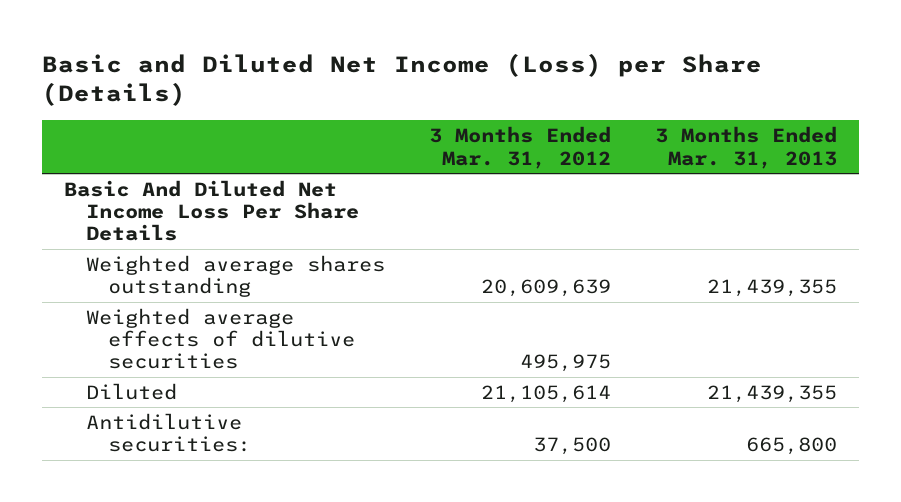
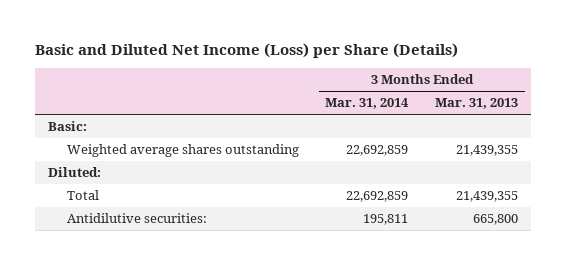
- | 3 Months Ended Mar. 31, 2012 | 3 Months Ended Mar. 31, 2013
+ | 3 Months Ended Mar. 31, 2014 | 3 Months Ended Mar. 31, 2013
- Basic And Diluted Net Income Loss Per Share Details
+ Basic:
- Weighted average effects of dilutive securities | 495,975 |
- Diluted | 21,105,614 | 21,439,355
+ Diluted:
+ Total | 22,692,859 | 21,439,355

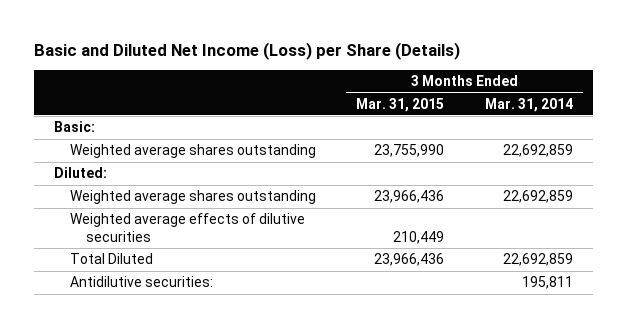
- | 3 Months Ended Mar. 31, 2014 | 3 Months Ended Mar. 31, 2013
+ | 3 Months Ended Mar. 31, 2015 | 3 Months Ended Mar. 31, 2014
- Total | 22,692,859 | 21,439,355
+ Weighted average shares outstanding | 23,966,436 | 22,692,859
+ Weighted average effects of dilutive securities | 210,449 |
+ Total Diluted | 23,966,436 | 22,692,859

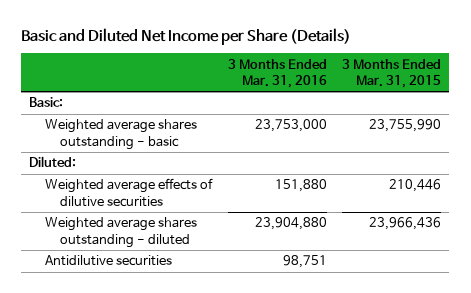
- Basic and Diluted Net Income (Loss) per Share (Details)
+ Basic and Diluted Net Income per Share (Details)
- | 3 Months Ended Mar. 31, 2015 | 3 Months Ended Mar. 31, 2014
+ | 3 Months Ended Mar. 31, 2016 | 3 Months Ended Mar. 31, 2015
- Weighted average shares outstanding | 23,755,990 | 22,692,859
+ Weighted average shares outstanding - basic | 23,753,000 | 23,755,990
- Weighted average shares outstanding | 23,966,436 | 22,692,859
- Weighted average effects of dilutive securities | 210,449 |
- Total Diluted | 23,966,436 | 22,692,859
- Antidilutive securities: | | 195,811
+ Weighted average effects of dilutive securities | 151,880 | 210,446
+ Weighted average shares outstanding - diluted | 23,904,880 | 23,966,436
+ Antidilutive securities | 98,751 |

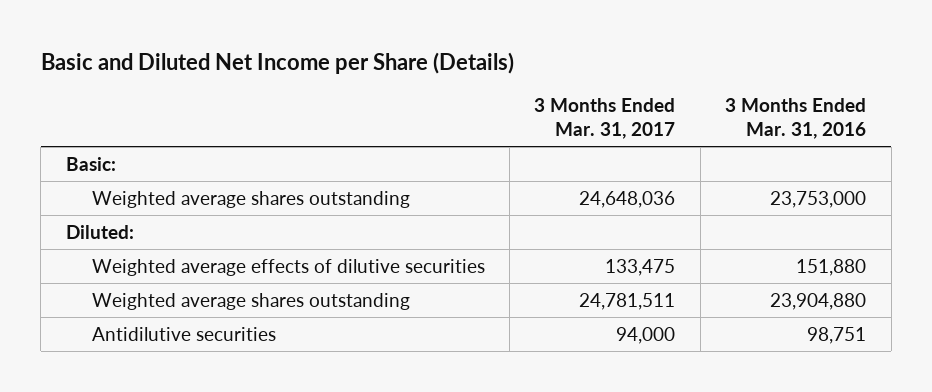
- | 3 Months Ended Mar. 31, 2016 | 3 Months Ended Mar. 31, 2015
+ | 3 Months Ended Mar. 31, 2017 | 3 Months Ended Mar. 31, 2016
- Weighted average shares outstanding - basic | 23,753,000 | 23,755,990
+ Weighted average shares outstanding | 24,648,036 | 23,753,000
- Weighted average shares outstanding - diluted | 23,904,880 | 23,966,436
+ Weighted average shares outstanding | 24,781,511 | 23,904,880

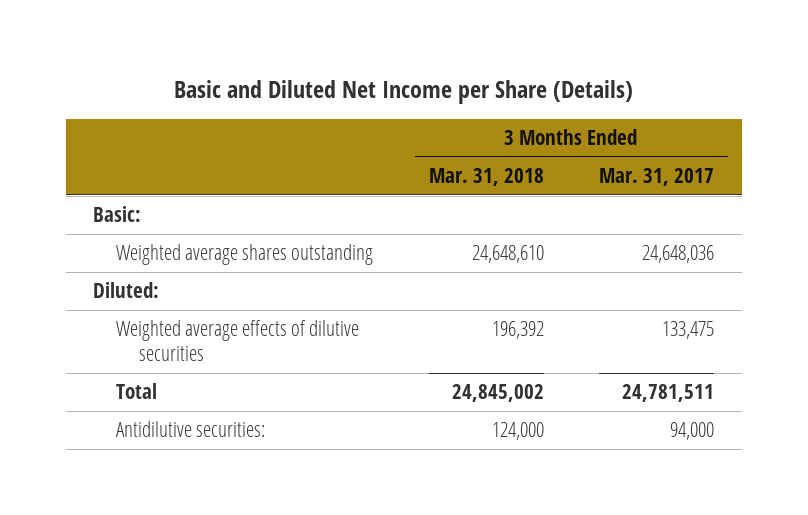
- | 3 Months Ended Mar. 31, 2017 | 3 Months Ended Mar. 31, 2016
+ | 3 Months Ended Mar. 31, 2018 | 3 Months Ended Mar. 31, 2017
- Weighted average shares outstanding | 24,781,511 | 23,904,880
- Antidilutive securities | 94,000 | 98,751
+ Total | 24,845,002 | 24,781,511
+ Antidilutive securities: | 124,000 | 94,000

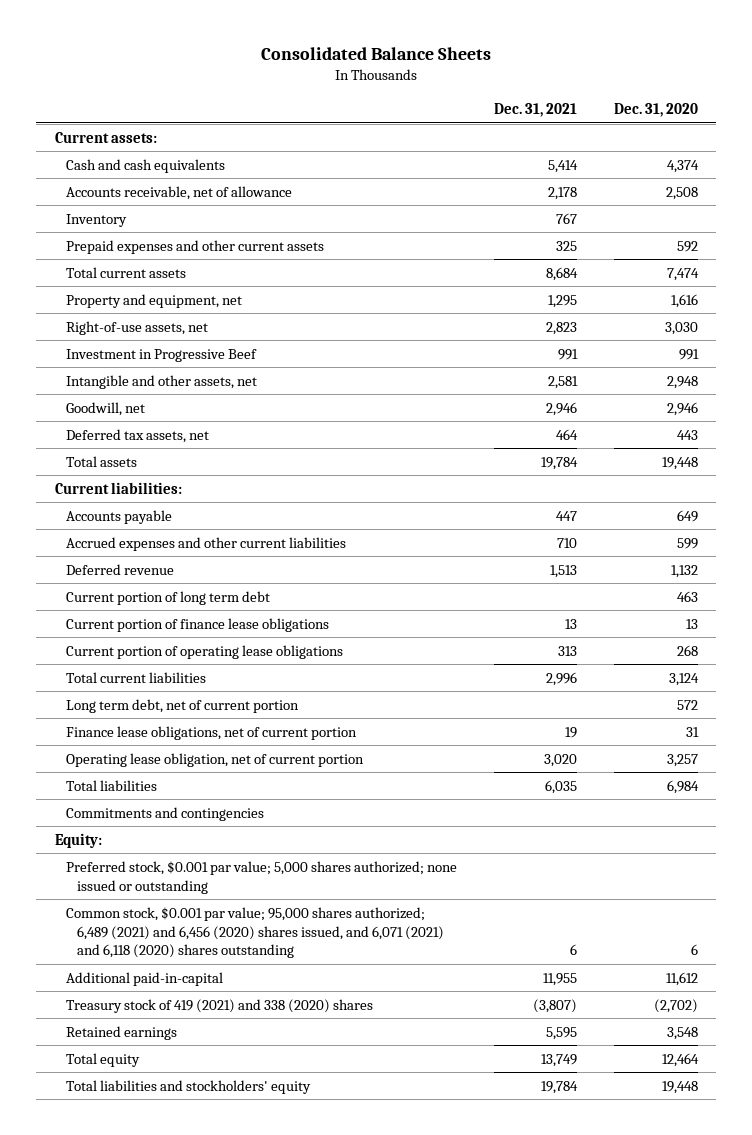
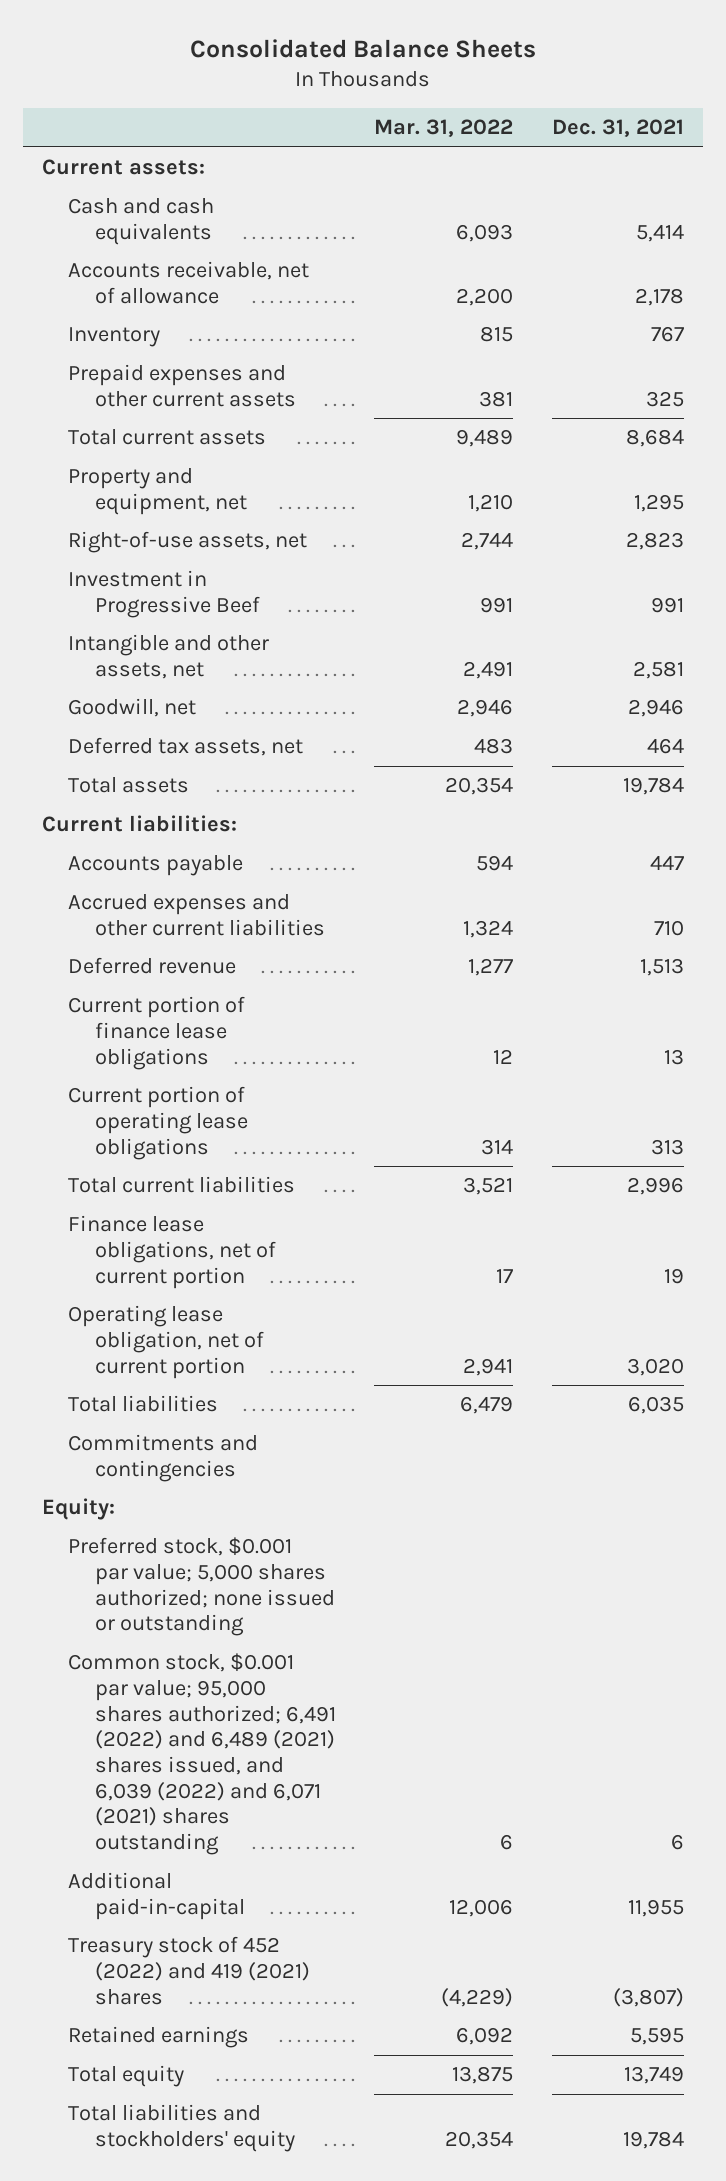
- | Dec. 31, 2021 | Dec. 31, 2020
+ | Mar. 31, 2022 | Dec. 31, 2021
- Current portion of long term debt | | 463
- Long term debt, net of current portion | | 572
- Common stock, $0.001 par value; 95,000 shares authorized; 6,489 (2021) and 6,456 (2020) shares issued, and 6,071 (2021) and 6,118 (2020) shares outstanding | 6 | 6
+ Common stock, $0.001 par value; 95,000 shares authorized; 6,491 (2022) and 6,489 (2021) shares issued, and 6,039 (2022) and 6,071 (2021) shares outstanding | 6 | 6
- Treasury stock of 419 (2021) and 338 (2020) shares | (3,807) | (2,702)
+ Treasury stock of 452 (2022) and 419 (2021) shares | (4,229) | (3,807)

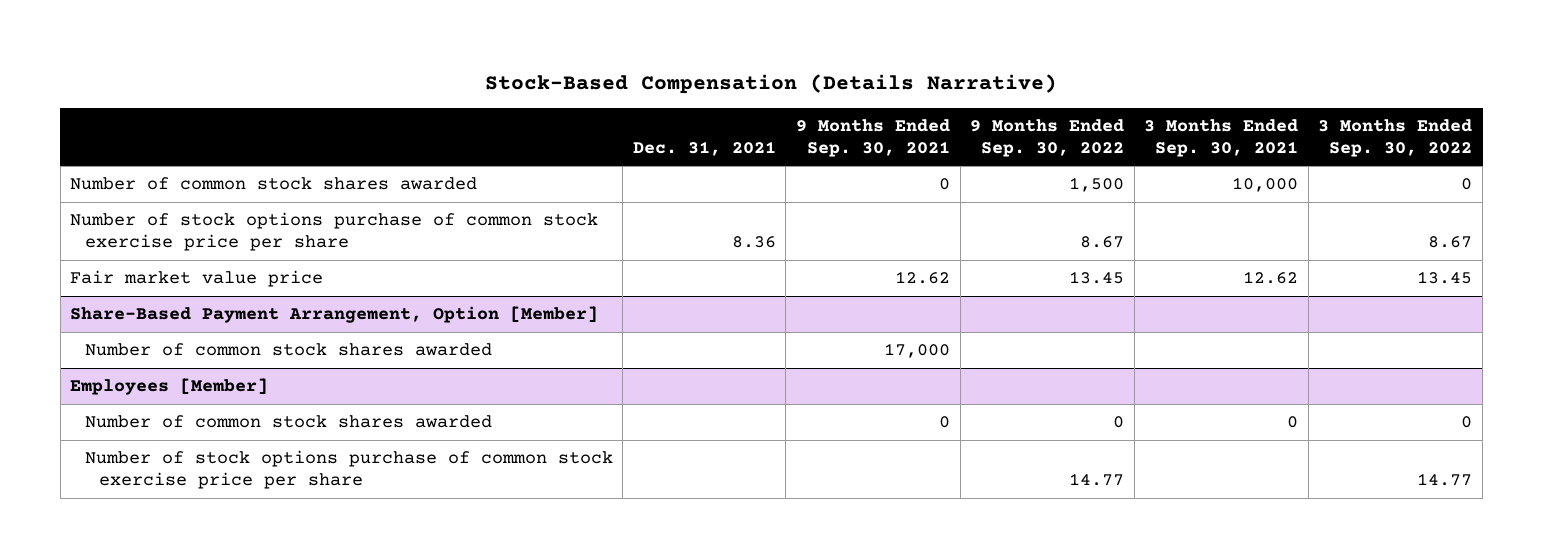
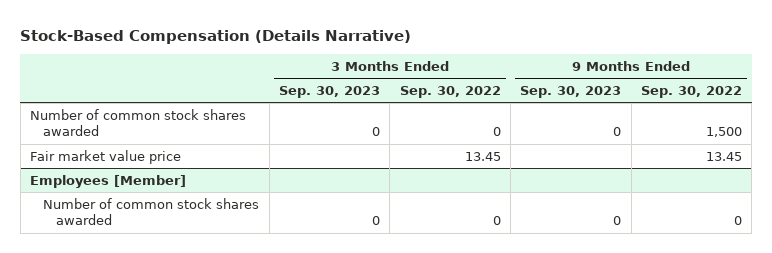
- | Dec. 31, 2021 | 9 Months Ended Sep. 30, 2021 | 9 Months Ended Sep. 30, 2022 | 3 Months Ended Sep. 30, 2021 | 3 Months Ended Sep. 30, 2022
+ | 3 Months Ended Sep. 30, 2023 | 3 Months Ended Sep. 30, 2022 | 9 Months Ended Sep. 30, 2023 | 9 Months Ended Sep. 30, 2022
- Number of stock options purchase of common stock exercise price per share | 8.36 | | 8.67 | | 8.67
- Share-Based Payment Arrangement, Option [Member]
- Number of common stock shares awarded | | 17,000 | | |
@ Employees [Member]
- Number of stock options purchase of common stock exercise price per share | | | 14.77 | | 14.77

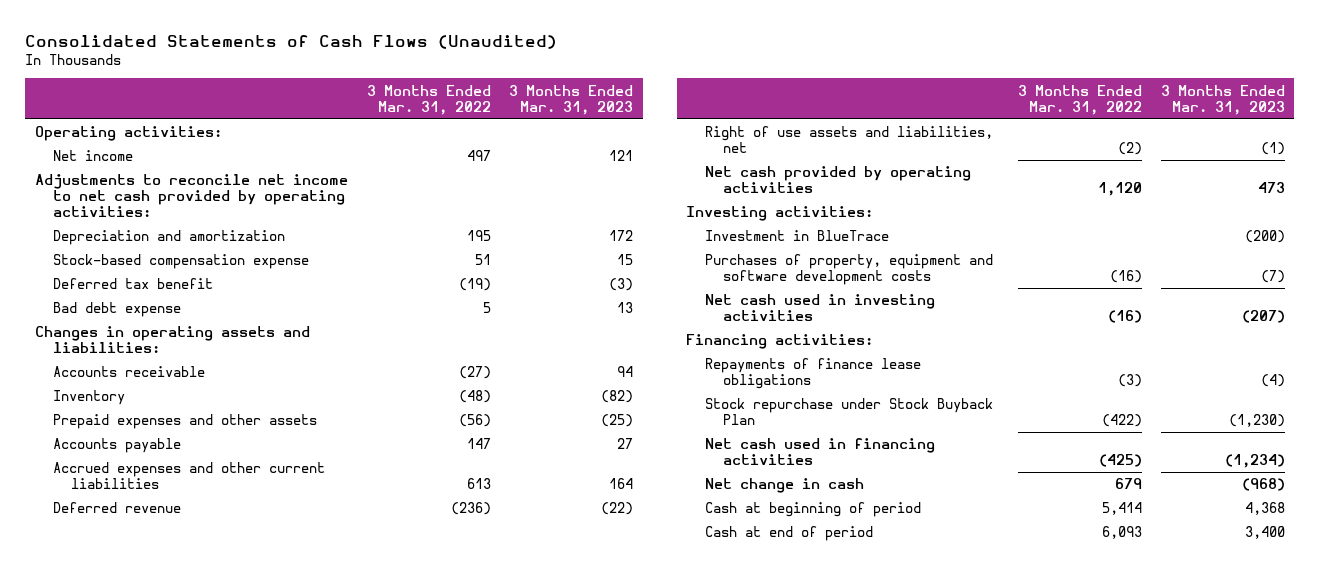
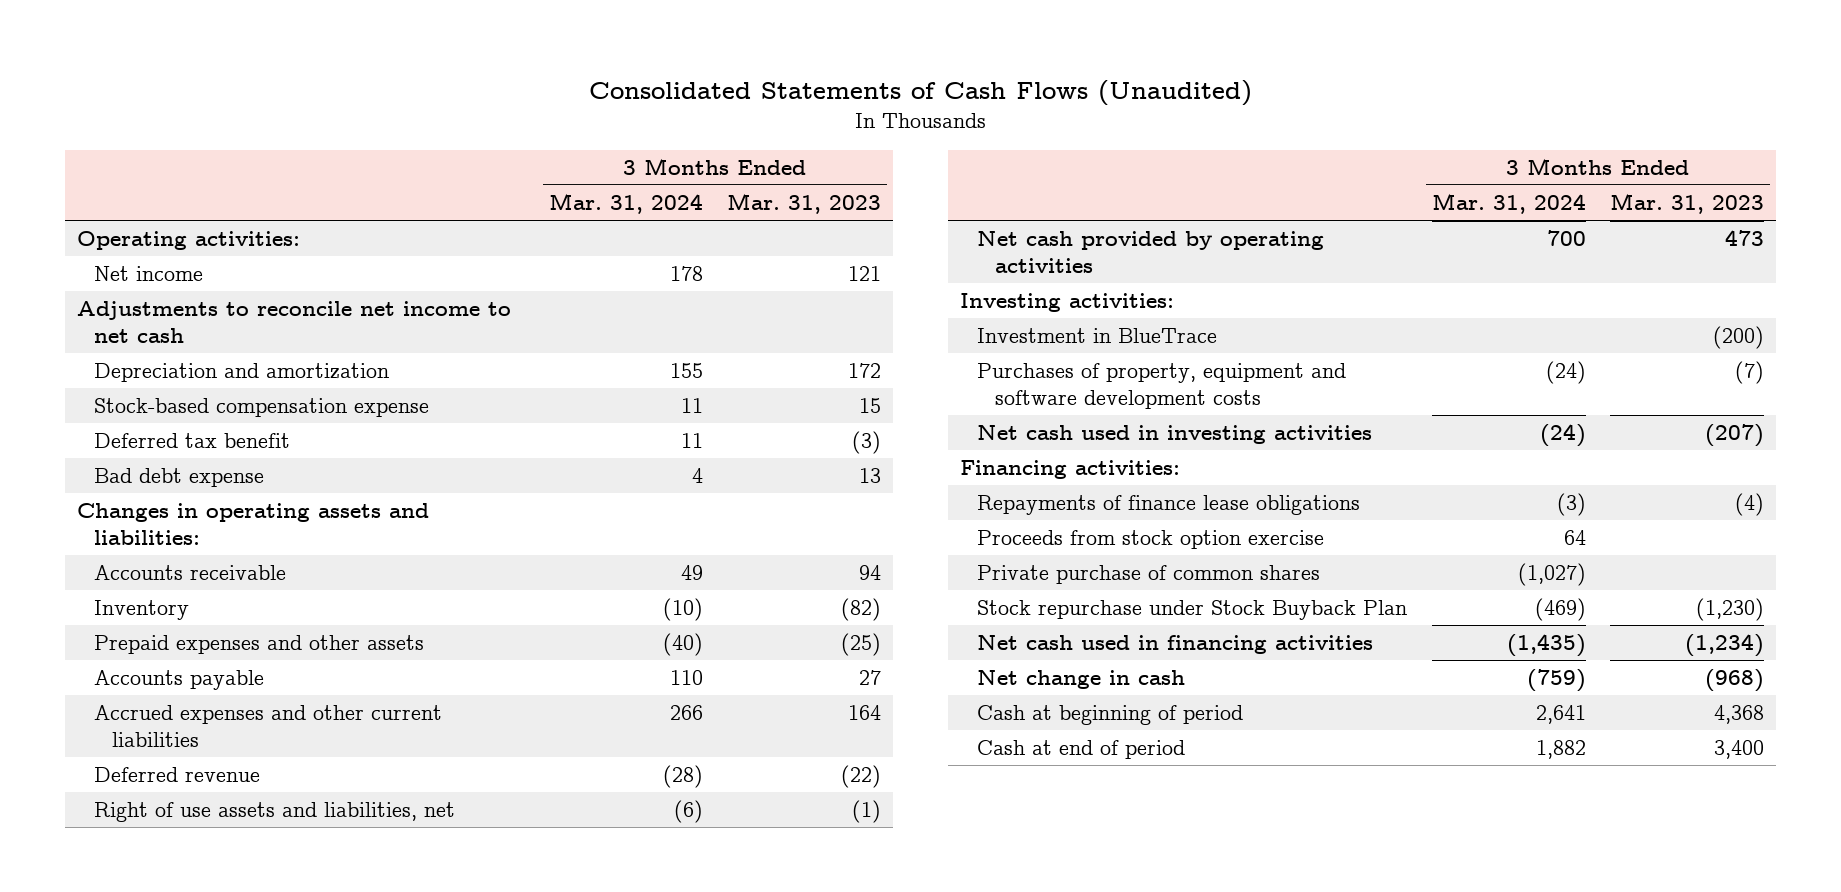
- | 3 Months Ended Mar. 31, 2022 | 3 Months Ended Mar. 31, 2023
+ | 3 Months Ended Mar. 31, 2024 | 3 Months Ended Mar. 31, 2023
- Adjustments to reconcile net income to net cash provided by operating activities:
+ Adjustments to reconcile net income to net cash
+ Proceeds from stock option exercise | 64 |
+ Private purchase of common shares | (1,027) |

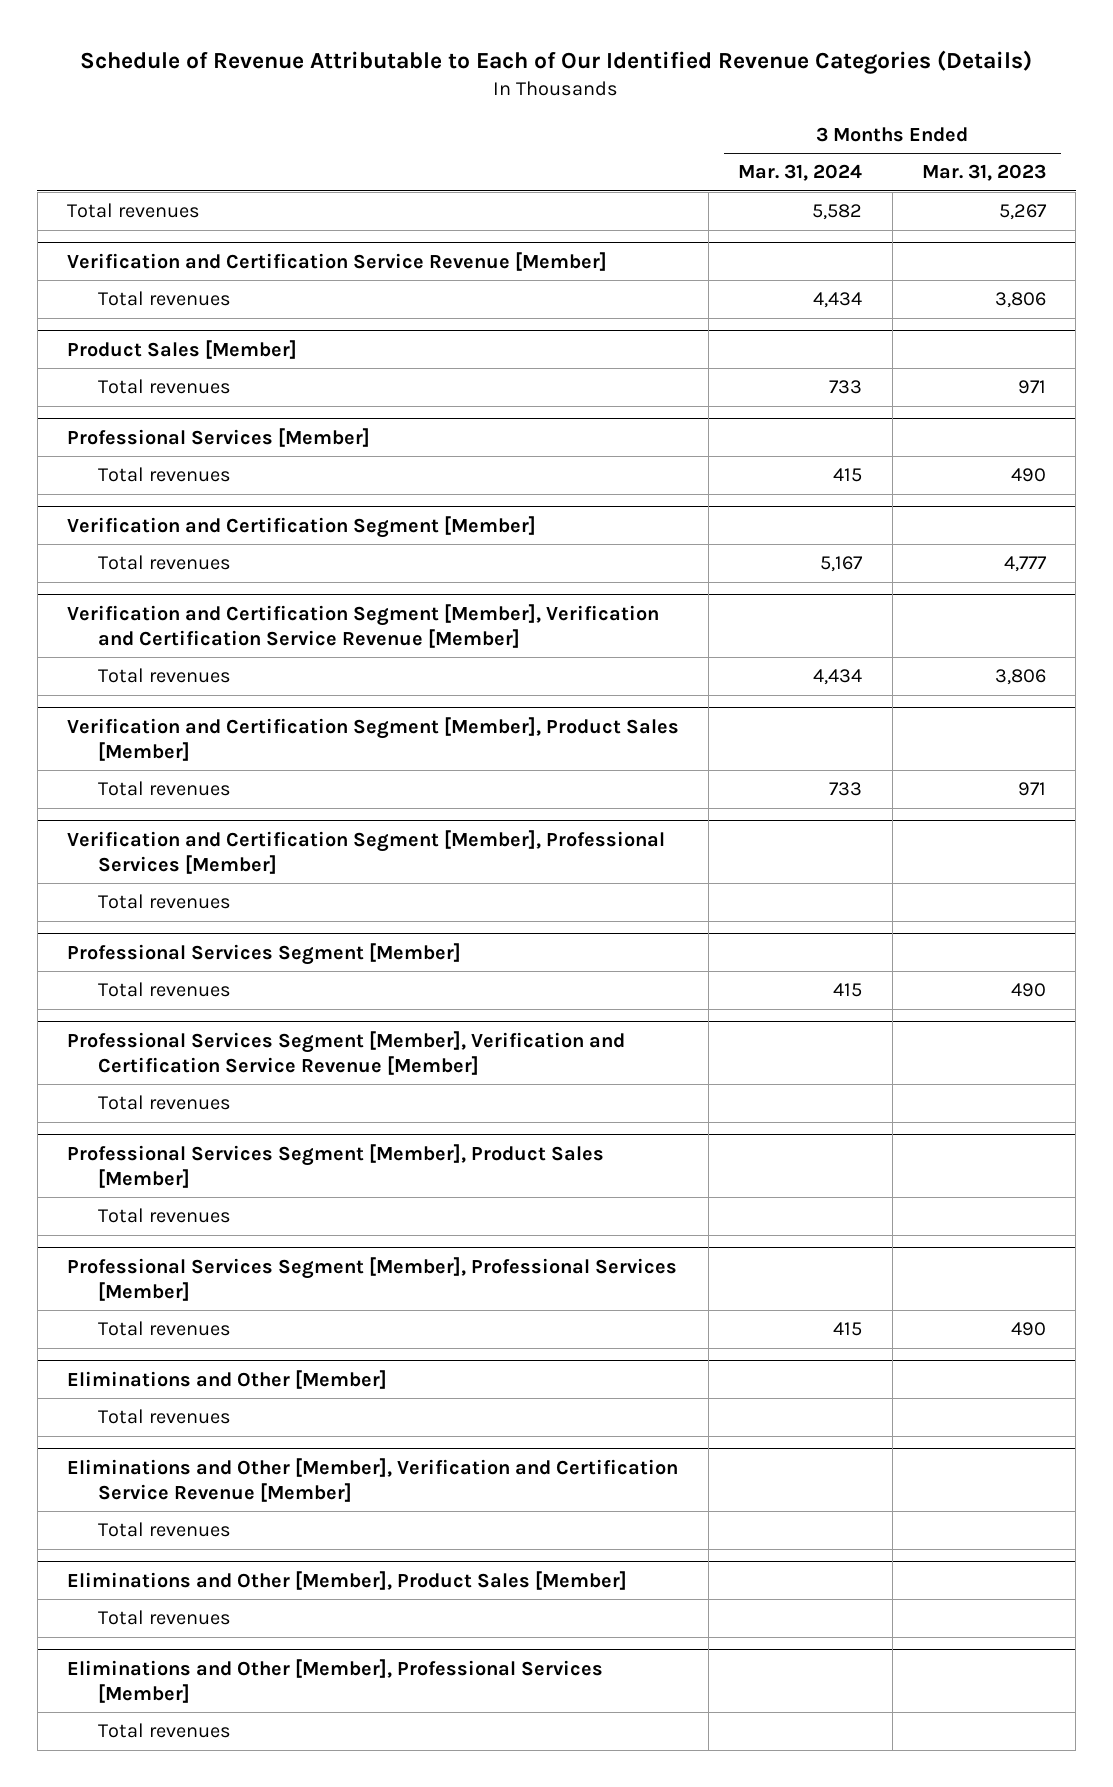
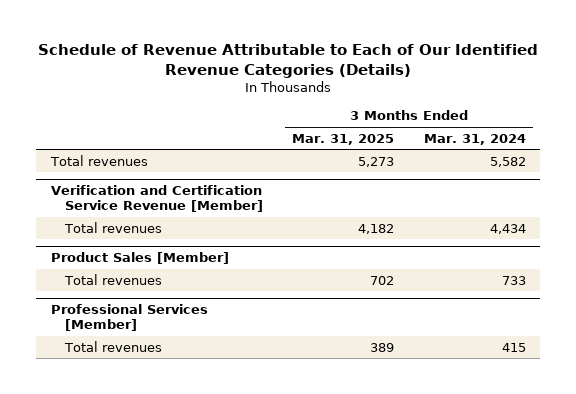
- | 3 Months Ended Mar. 31, 2024 | 3 Months Ended Mar. 31, 2023
+ | 3 Months Ended Mar. 31, 2025 | 3 Months Ended Mar. 31, 2024
- Verification and Certification Segment [Member]
- Total revenues | 5,167 | 4,777
- Verification and Certification Segment [Member], Verification and Certification Service Revenue [Member]
- Total revenues | 4,434 | 3,806
- Verification and Certification Segment [Member], Product Sales [Member]
- Total revenues | 733 | 971
- Verification and Certification Segment [Member], Professional Services [Member]
- Total revenues
- Professional Services Segment [Member]
- Total revenues | 415 | 490
- Professional Services Segment [Member], Verification and Certification Service Revenue [Member]
- Total revenues
- Professional Services Segment [Member], Product Sales [Member]
- Total revenues
- Professional Services Segment [Member], Professional Services [Member]
- Total revenues | 415 | 490
- Eliminations and Other [Member]
- Total revenues
- Eliminations and Other [Member], Verification and Certification Service Revenue [Member]
- Total revenues
- Eliminations and Other [Member], Product Sales [Member]
- Total revenues
- Eliminations and Other [Member], Professional Services [Member]
- Total revenues

